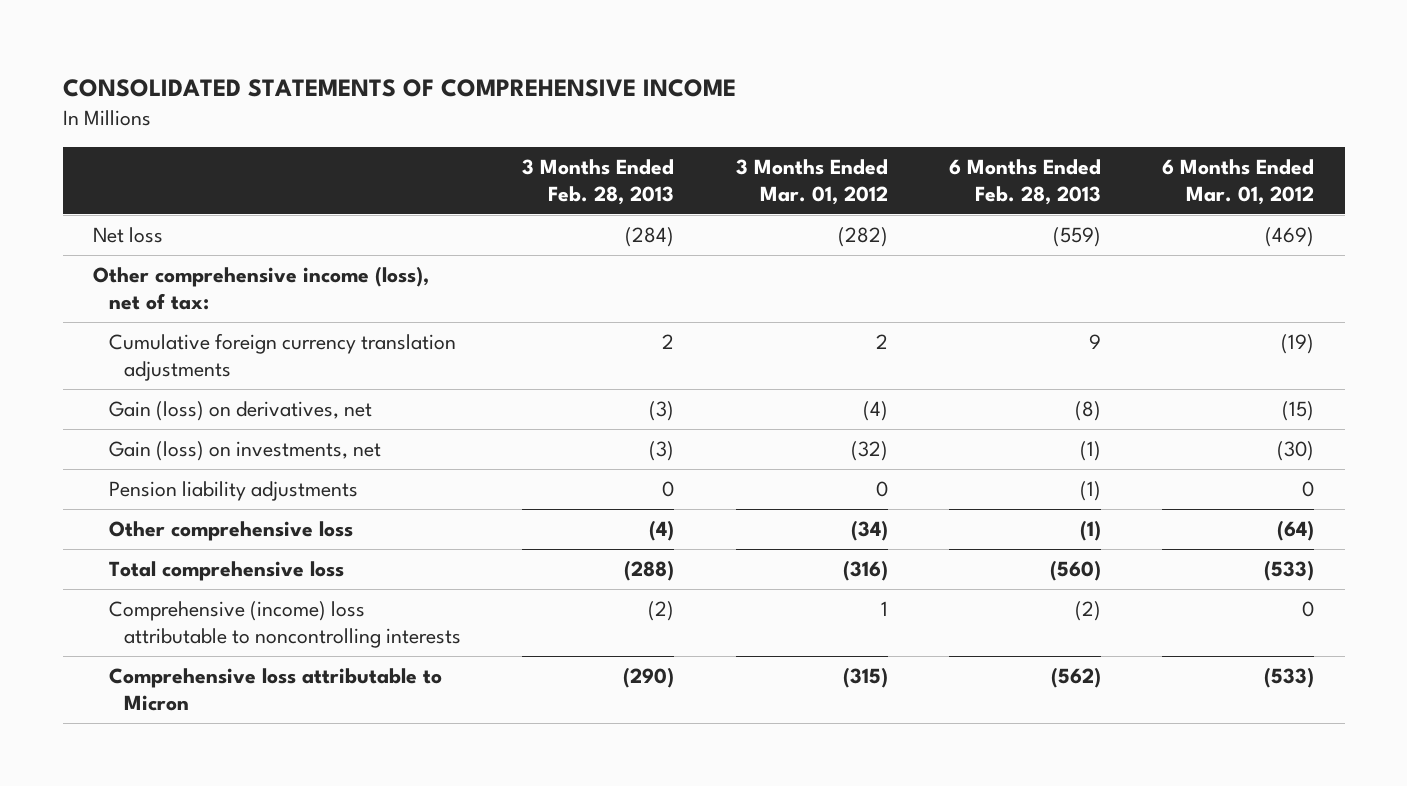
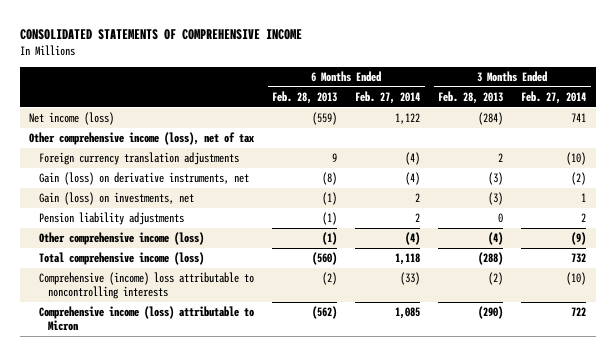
- | 3 Months Ended Feb. 28, 2013 | 3 Months Ended Mar. 01, 2012 | 6 Months Ended Feb. 28, 2013 | 6 Months Ended Mar. 01, 2012
+ | 6 Months Ended Feb. 28, 2013 | 6 Months Ended Feb. 27, 2014 | 3 Months Ended Feb. 28, 2013 | 3 Months Ended Feb. 27, 2014
- Net loss | (284) | (282) | (559) | (469)
- Other comprehensive income (loss), net of tax:
- Cumulative foreign currency translation adjustments | 2 | 2 | 9 | (19)
- Gain (loss) on derivatives, net | (3) | (4) | (8) | (15)
+ Net income (loss) | (559) | 1,122 | (284) | 741
+ Other comprehensive income (loss), net of tax
+ Foreign currency translation adjustments | 9 | (4) | 2 | (10)
+ Gain (loss) on derivative instruments, net | (8) | (4) | (3) | (2)
- Other comprehensive loss | (4) | (34) | (1) | (64)
- Total comprehensive loss | (288) | (316) | (560) | (533)
+ Other comprehensive income (loss) | (1) | (4) | (4) | (9)
+ Total comprehensive income (loss) | (560) | 1,118 | (288) | 732
- Comprehensive loss attributable to Micron | (290) | (315) | (562) | (533)
+ Comprehensive income (loss) attributable to Micron | (562) | 1,085 | (290) | 722

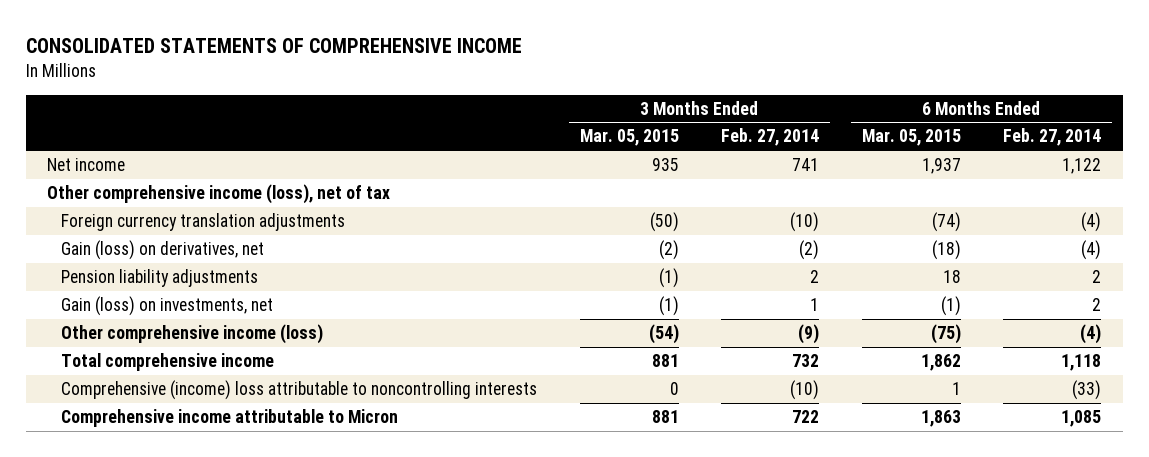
- | 6 Months Ended Feb. 28, 2013 | 6 Months Ended Feb. 27, 2014 | 3 Months Ended Feb. 28, 2013 | 3 Months Ended Feb. 27, 2014
+ | 3 Months Ended Mar. 05, 2015 | 3 Months Ended Feb. 27, 2014 | 6 Months Ended Mar. 05, 2015 | 6 Months Ended Feb. 27, 2014
- Net income (loss) | (559) | 1,122 | (284) | 741
+ Net income | 935 | 741 | 1,937 | 1,122
- Gain (loss) on derivative instruments, net | (8) | (4) | (3) | (2)
+ Gain (loss) on derivatives, net | (2) | (2) | (18) | (4)
moved down: Gain (loss) on investments, net | (1) | 1 | (1) | 2
- Total comprehensive income (loss) | (560) | 1,118 | (288) | 732
+ Total comprehensive income | 881 | 732 | 1,862 | 1,118
- Comprehensive income (loss) attributable to Micron | (562) | 1,085 | (290) | 722
+ Comprehensive income attributable to Micron | 881 | 722 | 1,863 | 1,085

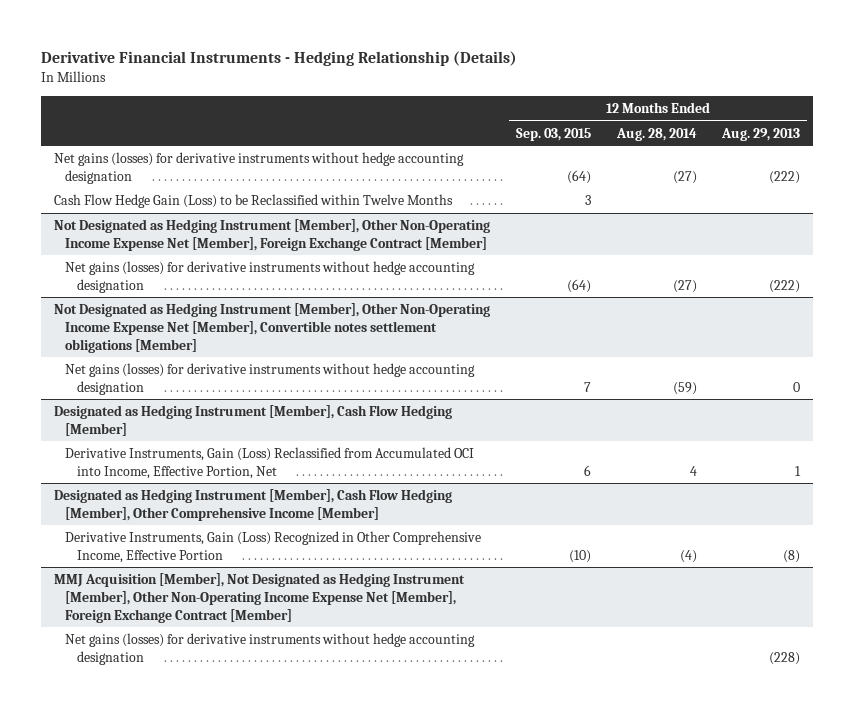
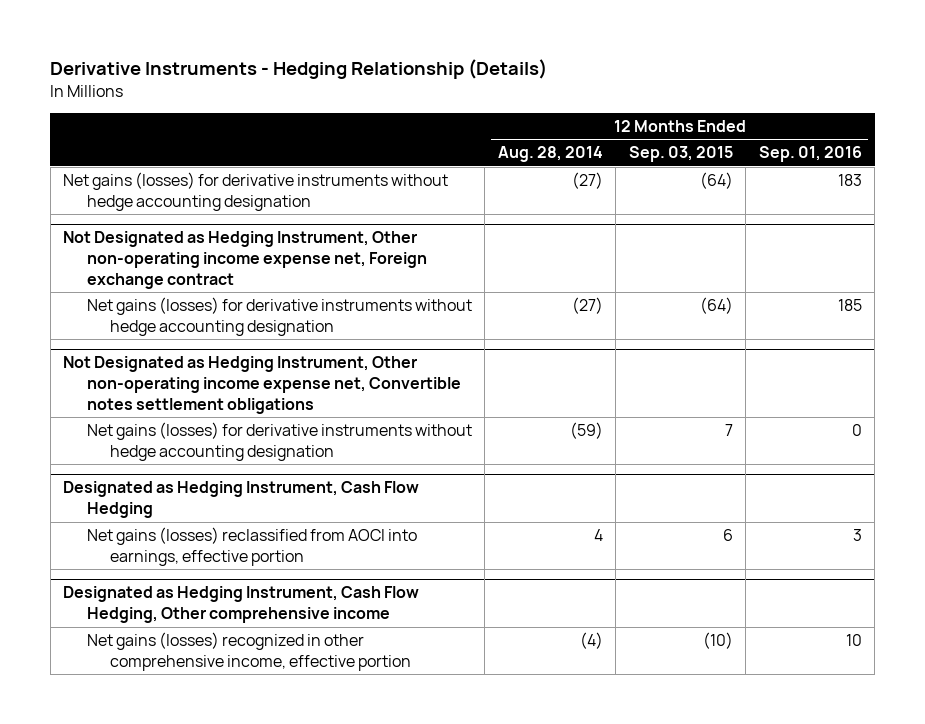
- Derivative Financial Instruments - Hedging Relationship (Details)
+ Derivative Instruments - Hedging Relationship (Details)
- | 12 Months Ended Sep. 03, 2015 | 12 Months Ended Aug. 28, 2014 | 12 Months Ended Aug. 29, 2013
+ | 12 Months Ended Aug. 28, 2014 | 12 Months Ended Sep. 03, 2015 | 12 Months Ended Sep. 01, 2016
- Cash Flow Hedge Gain (Loss) to be Reclassified within Twelve Months | 3 | |
- Not Designated as Hedging Instrument [Member], Other Non-Operating Income Expense Net [Member], Foreign Exchange Contract [Member]
+ Not Designated as Hedging Instrument, Other non-operating income expense net, Foreign exchange contract
- Not Designated as Hedging Instrument [Member], Other Non-Operating Income Expense Net [Member], Convertible notes settlement obligations [Member]
+ Not Designated as Hedging Instrument, Other non-operating income expense net, Convertible notes settlement obligations
- Designated as Hedging Instrument [Member], Cash Flow Hedging [Member]
- Derivative Instruments, Gain (Loss) Reclassified from Accumulated OCI into Income, Effective Portion, Net | 6 | 4 | 1
- Designated as Hedging Instrument [Member], Cash Flow Hedging [Member], Other Comprehensive Income [Member]
- Derivative Instruments, Gain (Loss) Recognized in Other Comprehensive Income, Effective Portion | (10) | (4) | (8)
- MMJ Acquisition [Member], Not Designated as Hedging Instrument [Member], Other Non-Operating Income Expense Net [Member], Foreign Exchange Contract [Member]
- Net gains (losses) for derivative instruments without hedge accounting designation | | | (228)
+ Designated as Hedging Instrument, Cash Flow Hedging
+ Net gains (losses) reclassified from AOCI into earnings, effective portion | 4 | 6 | 3
+ Designated as Hedging Instrument, Cash Flow Hedging, Other comprehensive income
+ Net gains (losses) recognized in other comprehensive income, effective portion | (4) | (10) | 10

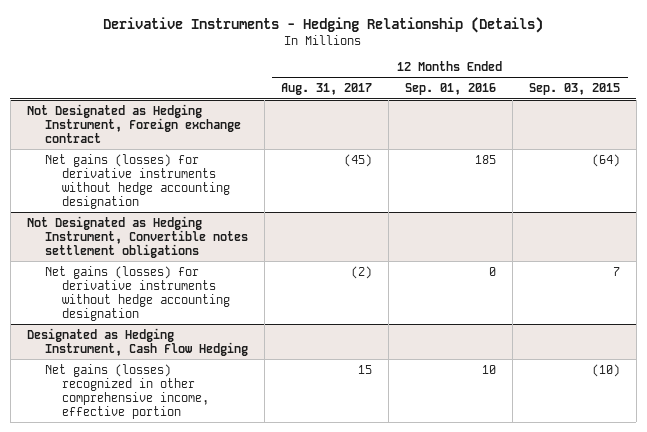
- | 12 Months Ended Aug. 28, 2014 | 12 Months Ended Sep. 03, 2015 | 12 Months Ended Sep. 01, 2016
+ | 12 Months Ended Aug. 31, 2017 | 12 Months Ended Sep. 01, 2016 | 12 Months Ended Sep. 03, 2015
- Net gains (losses) for derivative instruments without hedge accounting designation | (27) | (64) | 183
- Not Designated as Hedging Instrument, Other non-operating income expense net, Foreign exchange contract
+ Not Designated as Hedging Instrument, Foreign exchange contract
- Not Designated as Hedging Instrument, Other non-operating income expense net, Convertible notes settlement obligations
+ Not Designated as Hedging Instrument, Convertible notes settlement obligations
@ Designated as Hedging Instrument, Cash Flow Hedging
- Net gains (losses) reclassified from AOCI into earnings, effective portion | 4 | 6 | 3
- Designated as Hedging Instrument, Cash Flow Hedging, Other comprehensive income

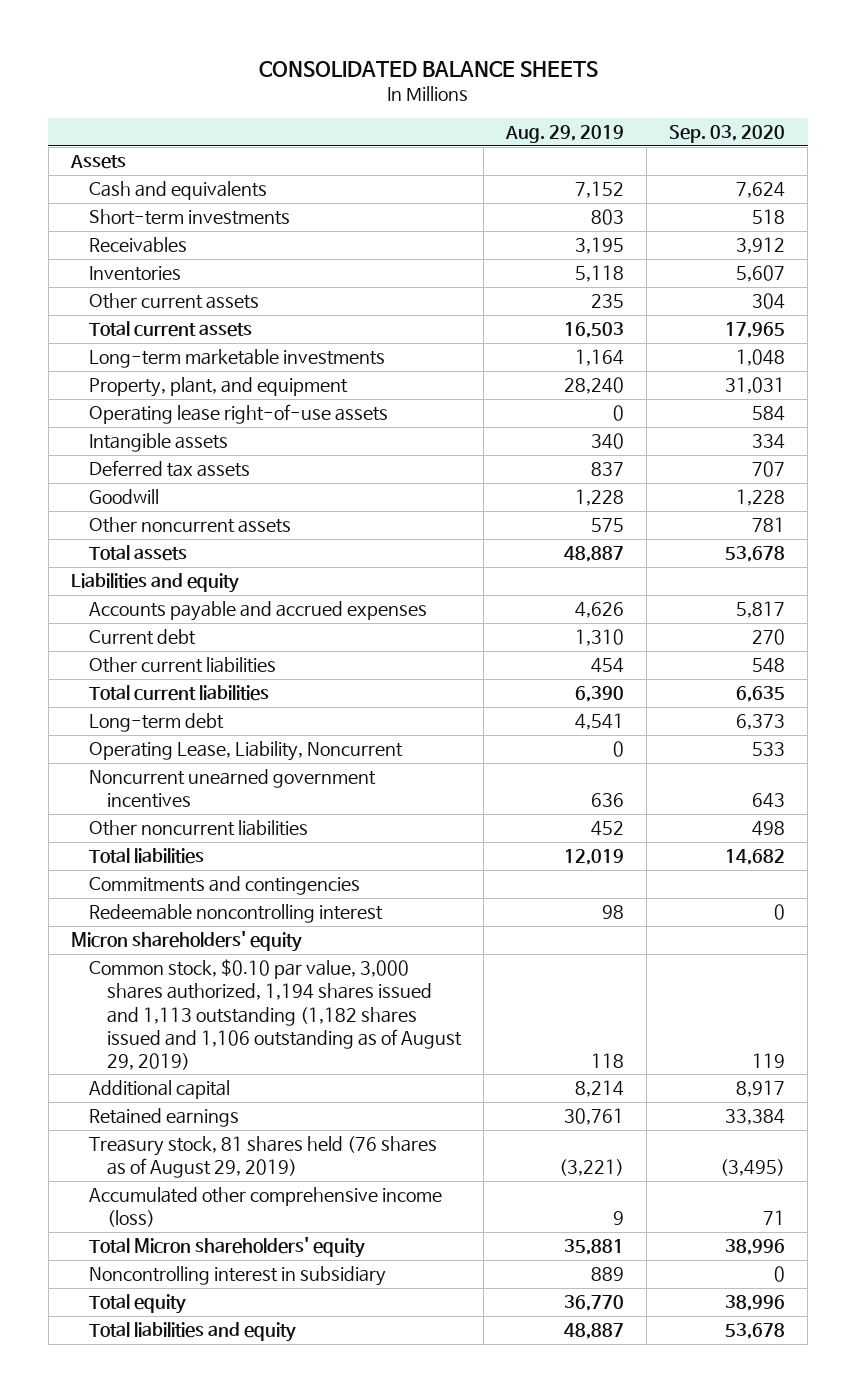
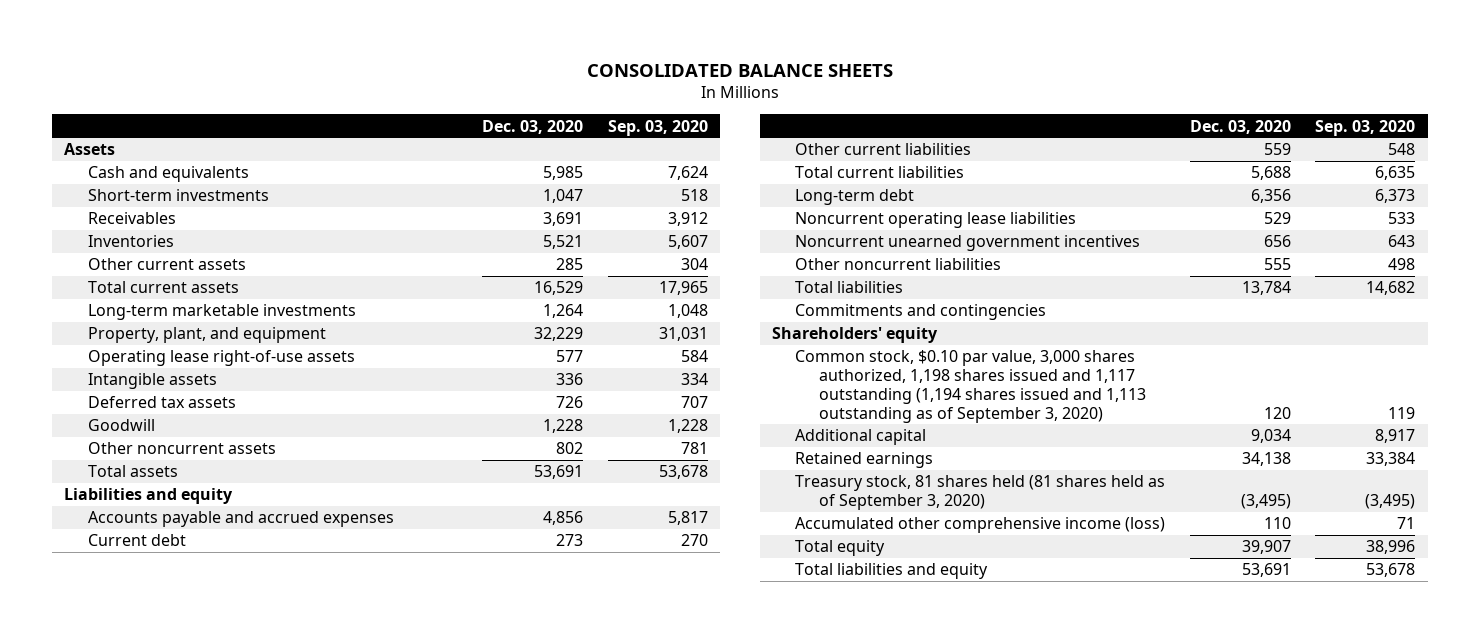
- | Aug. 29, 2019 | Sep. 03, 2020
+ | Dec. 03, 2020 | Sep. 03, 2020
- Operating Lease, Liability, Noncurrent | 0 | 533
+ Noncurrent operating lease liabilities | 529 | 533
- Redeemable noncontrolling interest | 98 | 0
- Micron shareholders' equity
- Common stock, $0.10 par value, 3,000 shares authorized, 1,194 shares issued and 1,113 outstanding (1,182 shares issued and 1,106 outstanding as of August 29, 2019) | 118 | 119
+ Shareholders' equity
+ Common stock, $0.10 par value, 3,000 shares authorized, 1,198 shares issued and 1,117 outstanding (1,194 shares issued and 1,113 outstanding as of September 3, 2020) | 120 | 119
- Treasury stock, 81 shares held (76 shares as of August 29, 2019) | (3,221) | (3,495)
+ Treasury stock, 81 shares held (81 shares held as of September 3, 2020) | (3,495) | (3,495)
- Total Micron shareholders' equity | 35,881 | 38,996
- Noncontrolling interest in subsidiary | 889 | 0

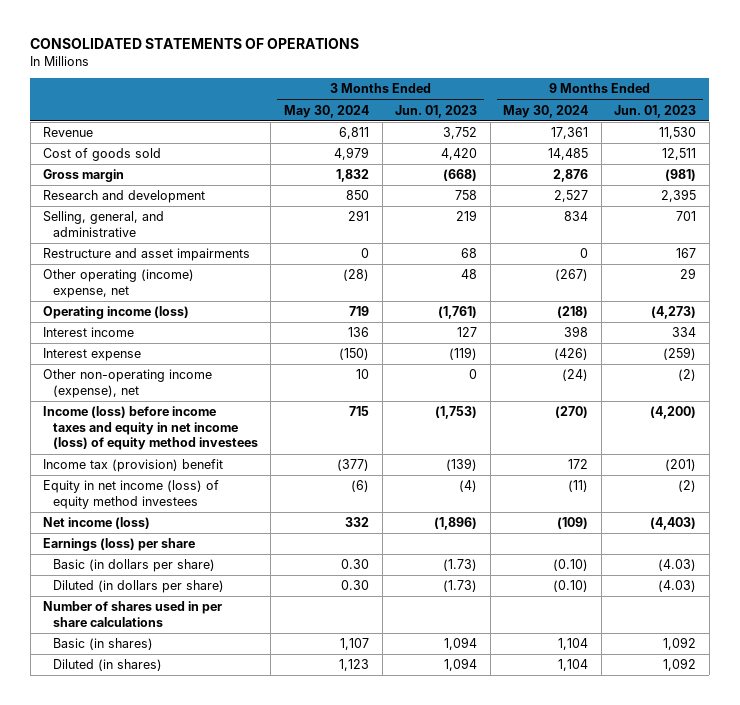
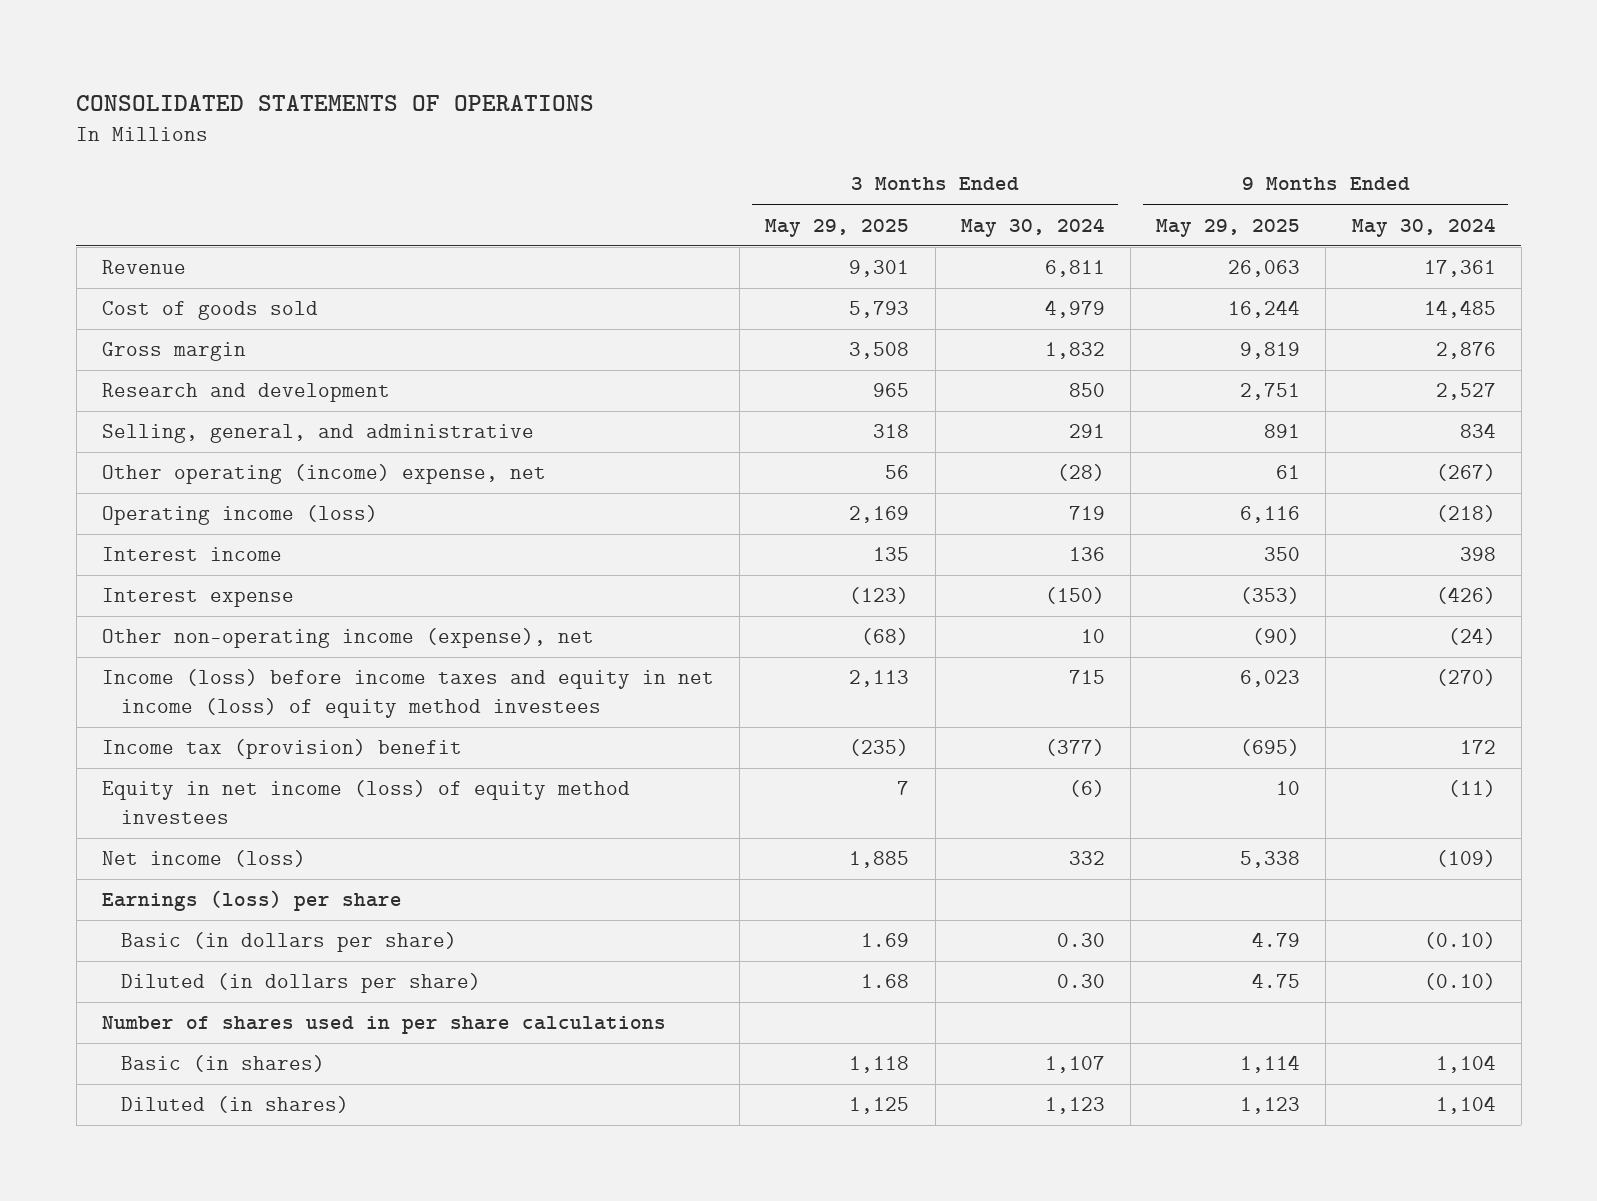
- | 3 Months Ended May 30, 2024 | 3 Months Ended Jun. 01, 2023 | 9 Months Ended May 30, 2024 | 9 Months Ended Jun. 01, 2023
+ | 3 Months Ended May 29, 2025 | 3 Months Ended May 30, 2024 | 9 Months Ended May 29, 2025 | 9 Months Ended May 30, 2024
- Restructure and asset impairments | 0 | 68 | 0 | 167

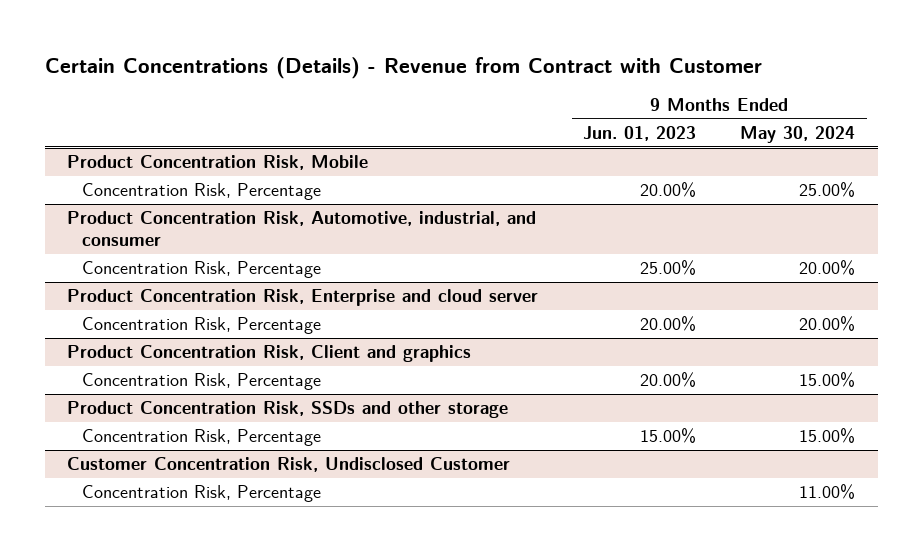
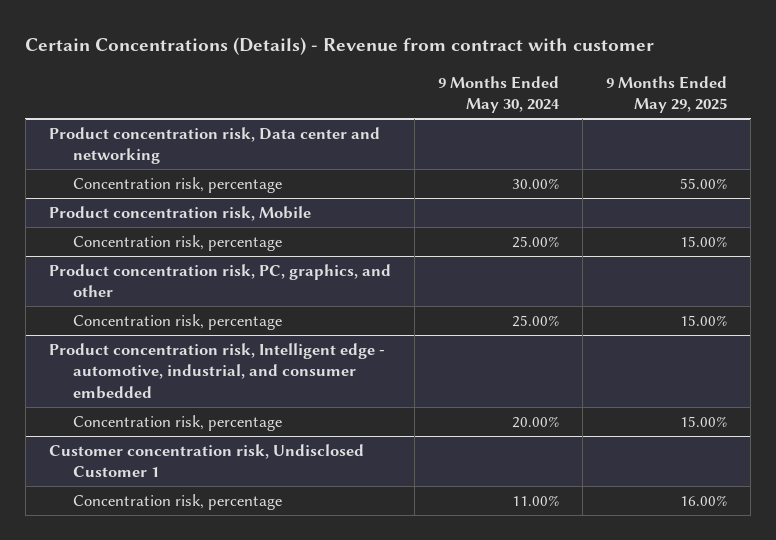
- Certain Concentrations (Details) - Revenue from Contract with Customer
+ Certain Concentrations (Details) - Revenue from contract with customer
- | 9 Months Ended Jun. 01, 2023 | 9 Months Ended May 30, 2024
+ | 9 Months Ended May 30, 2024 | 9 Months Ended May 29, 2025
- Product Concentration Risk, Mobile
- Concentration Risk, Percentage | 20.00% | 25.00%
- Product Concentration Risk, Automotive, industrial, and consumer
- Concentration Risk, Percentage | 25.00% | 20.00%
- Product Concentration Risk, Enterprise and cloud server
- Concentration Risk, Percentage | 20.00% | 20.00%
- Product Concentration Risk, Client and graphics
- Concentration Risk, Percentage | 20.00% | 15.00%
- Product Concentration Risk, SSDs and other storage
- Concentration Risk, Percentage | 15.00% | 15.00%
- Customer Concentration Risk, Undisclosed Customer
- Concentration Risk, Percentage | | 11.00%
+ Product concentration risk, Data center and networking
+ Concentration risk, percentage | 30.00% | 55.00%
+ Product concentration risk, Mobile
+ Concentration risk, percentage | 25.00% | 15.00%
+ Product concentration risk, PC, graphics, and other
+ Concentration risk, percentage | 25.00% | 15.00%
+ Product concentration risk, Intelligent edge - automotive, industrial, and consumer embedded
+ Concentration risk, percentage | 20.00% | 15.00%
+ Customer concentration risk, Undisclosed Customer 1
+ Concentration risk, percentage | 11.00% | 16.00%

